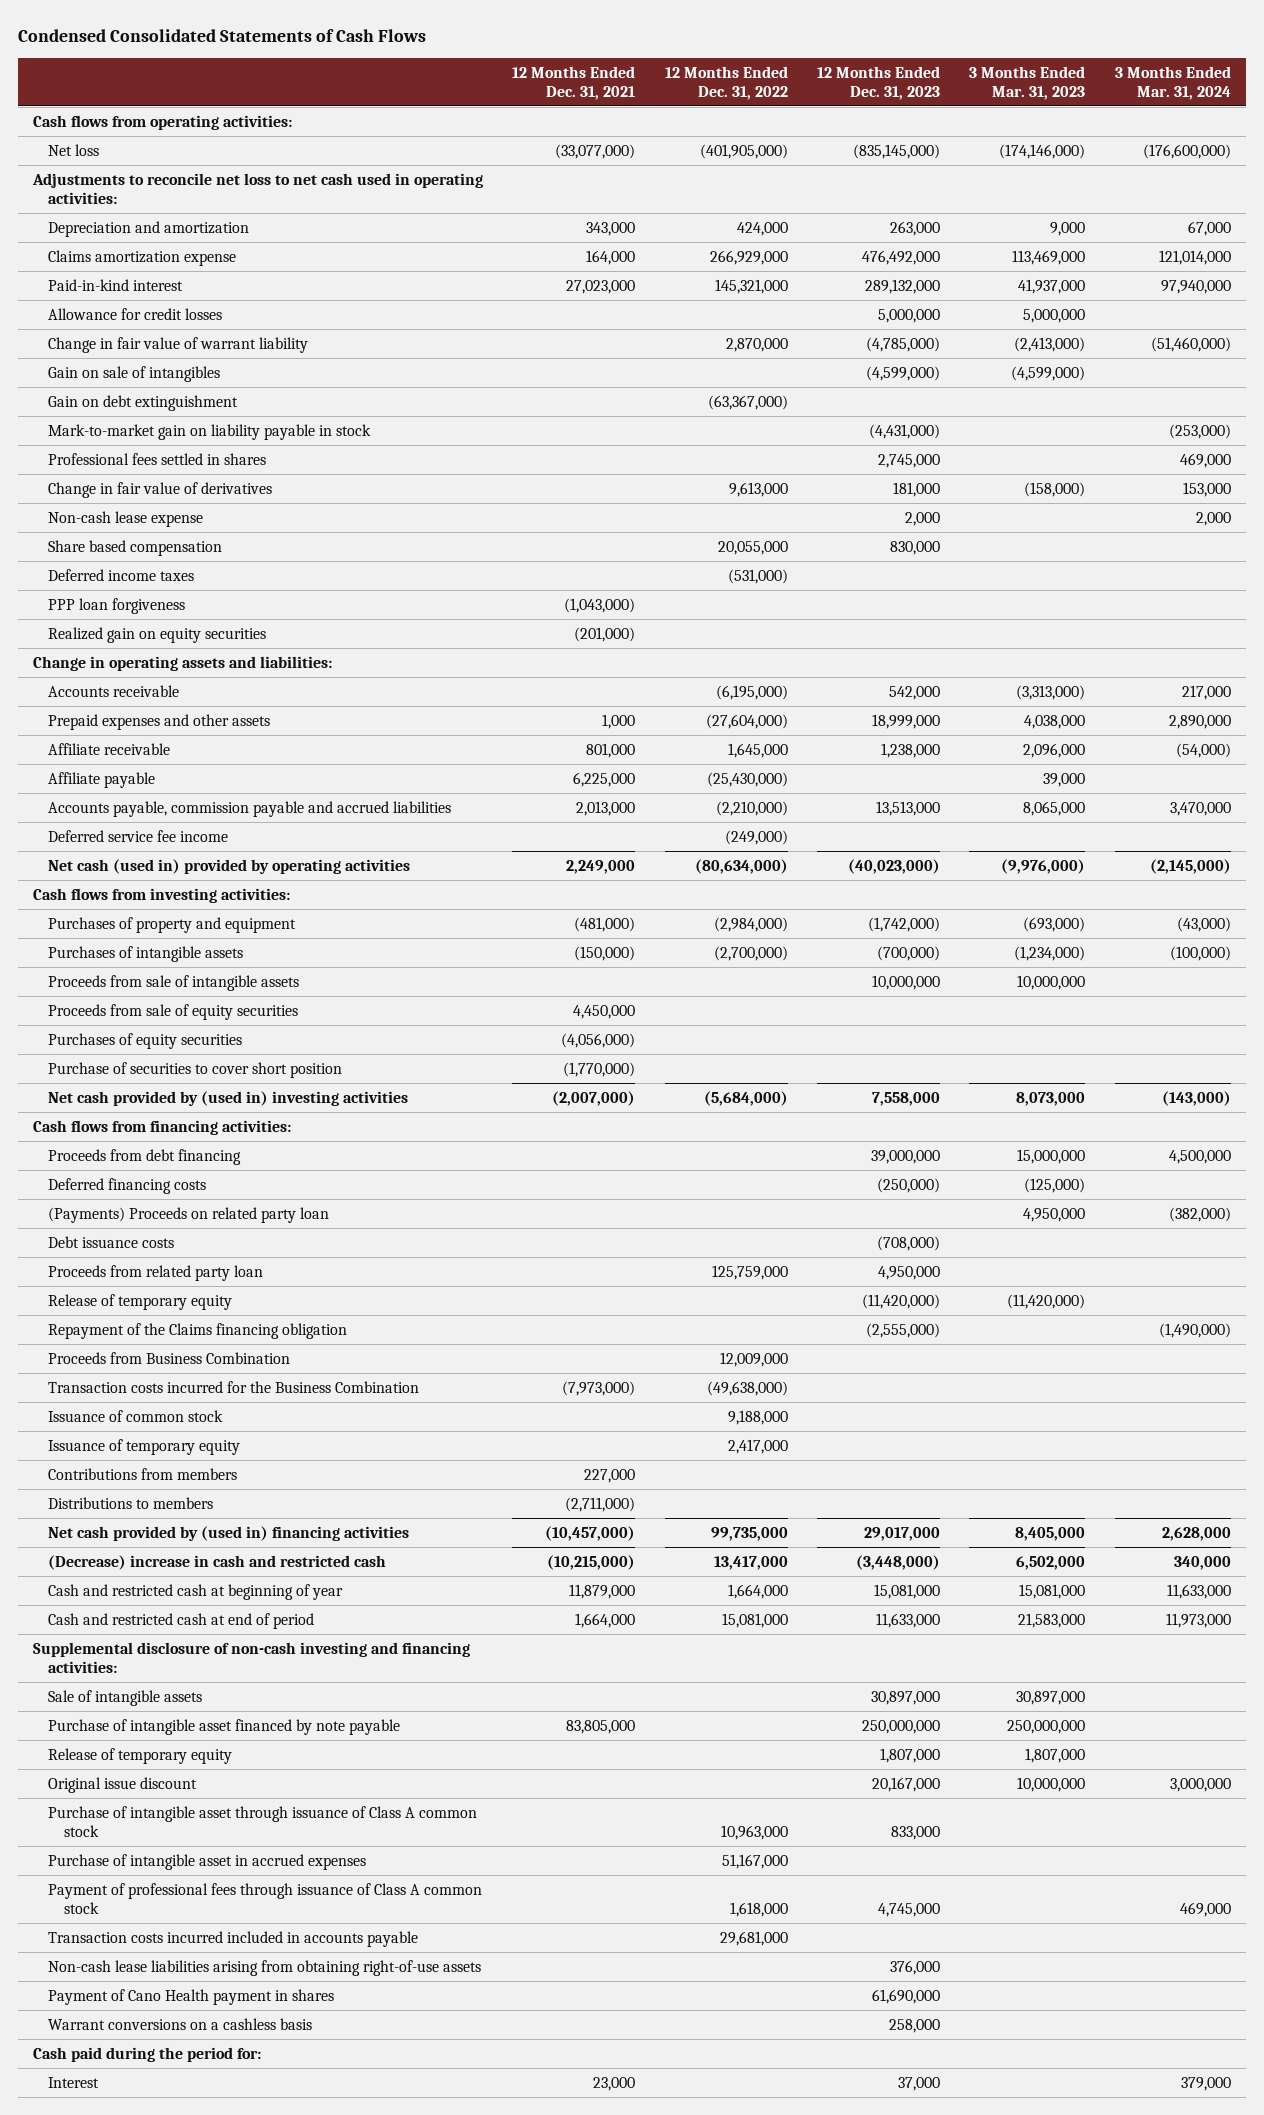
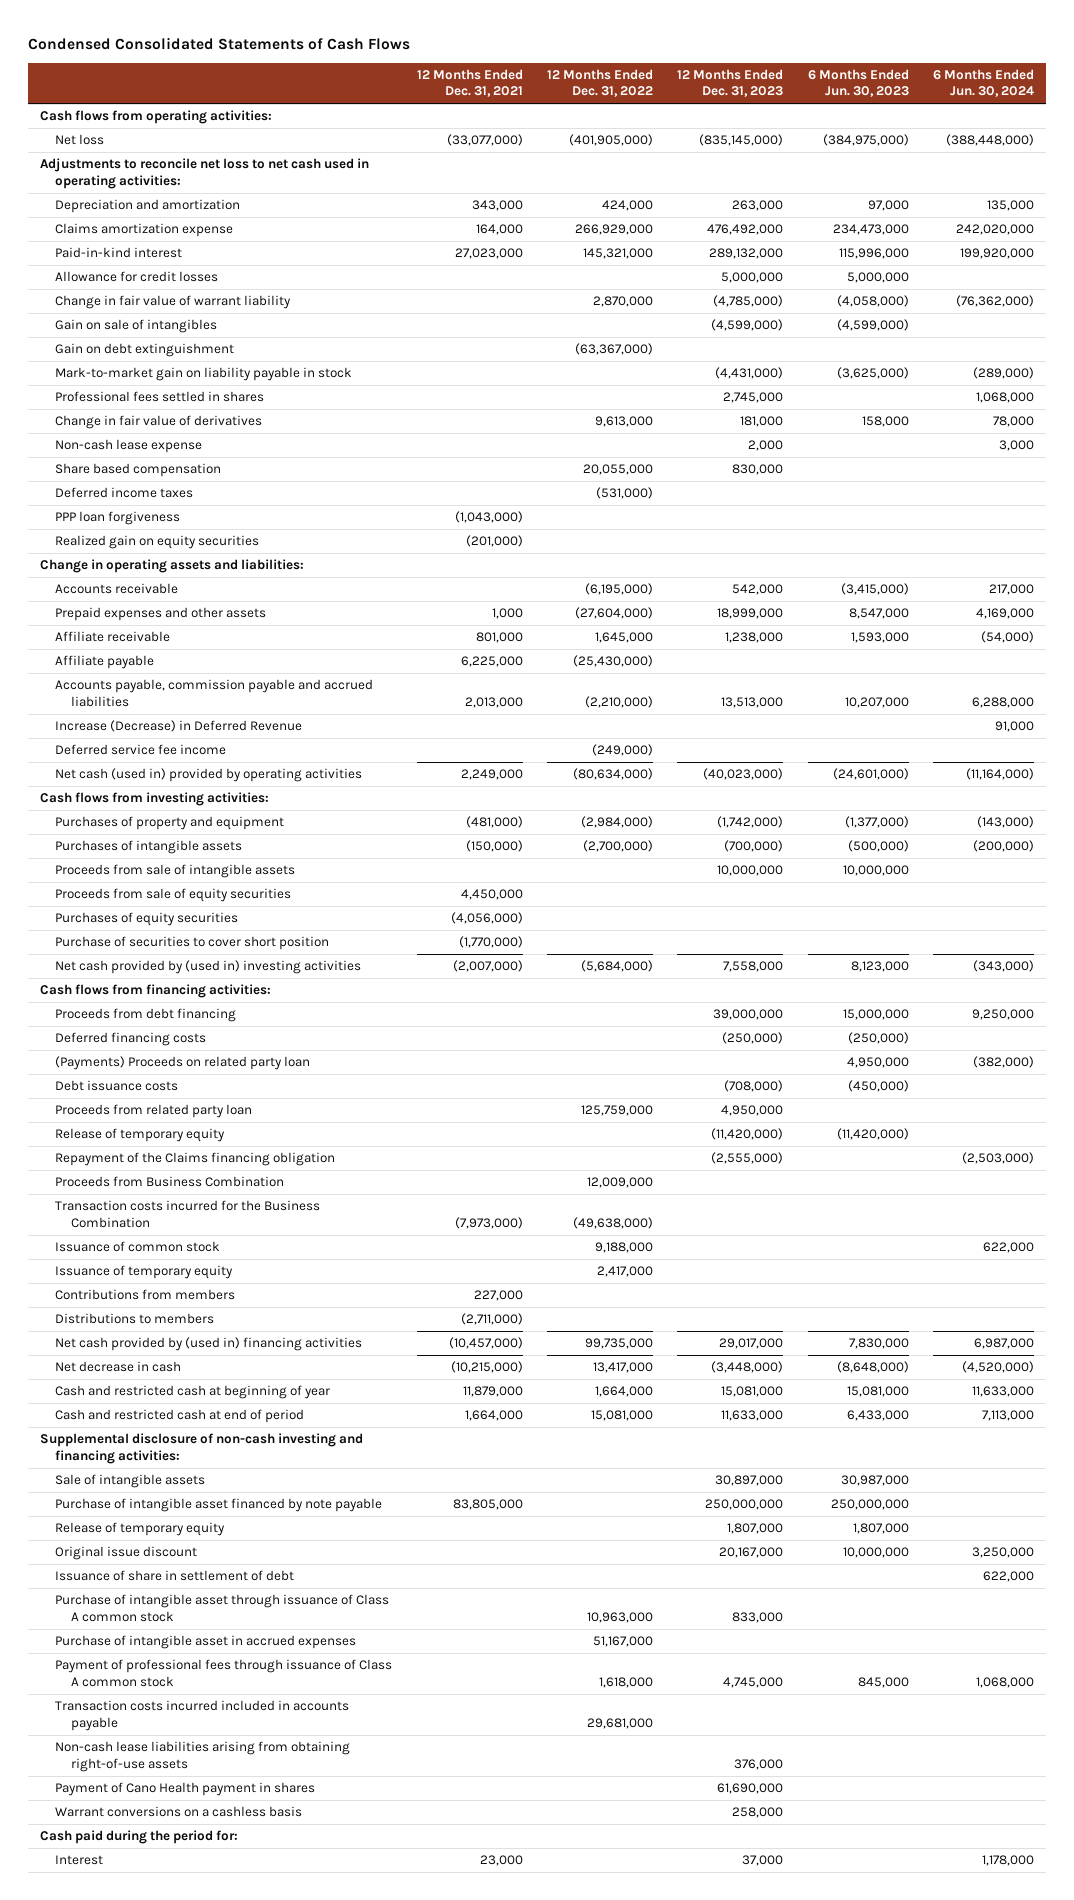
- | 12 Months Ended Dec. 31, 2021 | 12 Months Ended Dec. 31, 2022 | 12 Months Ended Dec. 31, 2023 | 3 Months Ended Mar. 31, 2023 | 3 Months Ended Mar. 31, 2024
+ | 12 Months Ended Dec. 31, 2021 | 12 Months Ended Dec. 31, 2022 | 12 Months Ended Dec. 31, 2023 | 6 Months Ended Jun. 30, 2023 | 6 Months Ended Jun. 30, 2024
+ Increase (Decrease) in Deferred Revenue | | | | | 91,000
- (Decrease) increase in cash and restricted cash | (10,215,000) | 13,417,000 | (3,448,000) | 6,502,000 | 340,000
+ Net decrease in cash | (10,215,000) | 13,417,000 | (3,448,000) | (8,648,000) | (4,520,000)
+ Issuance of share in settlement of debt | | | | | 622,000

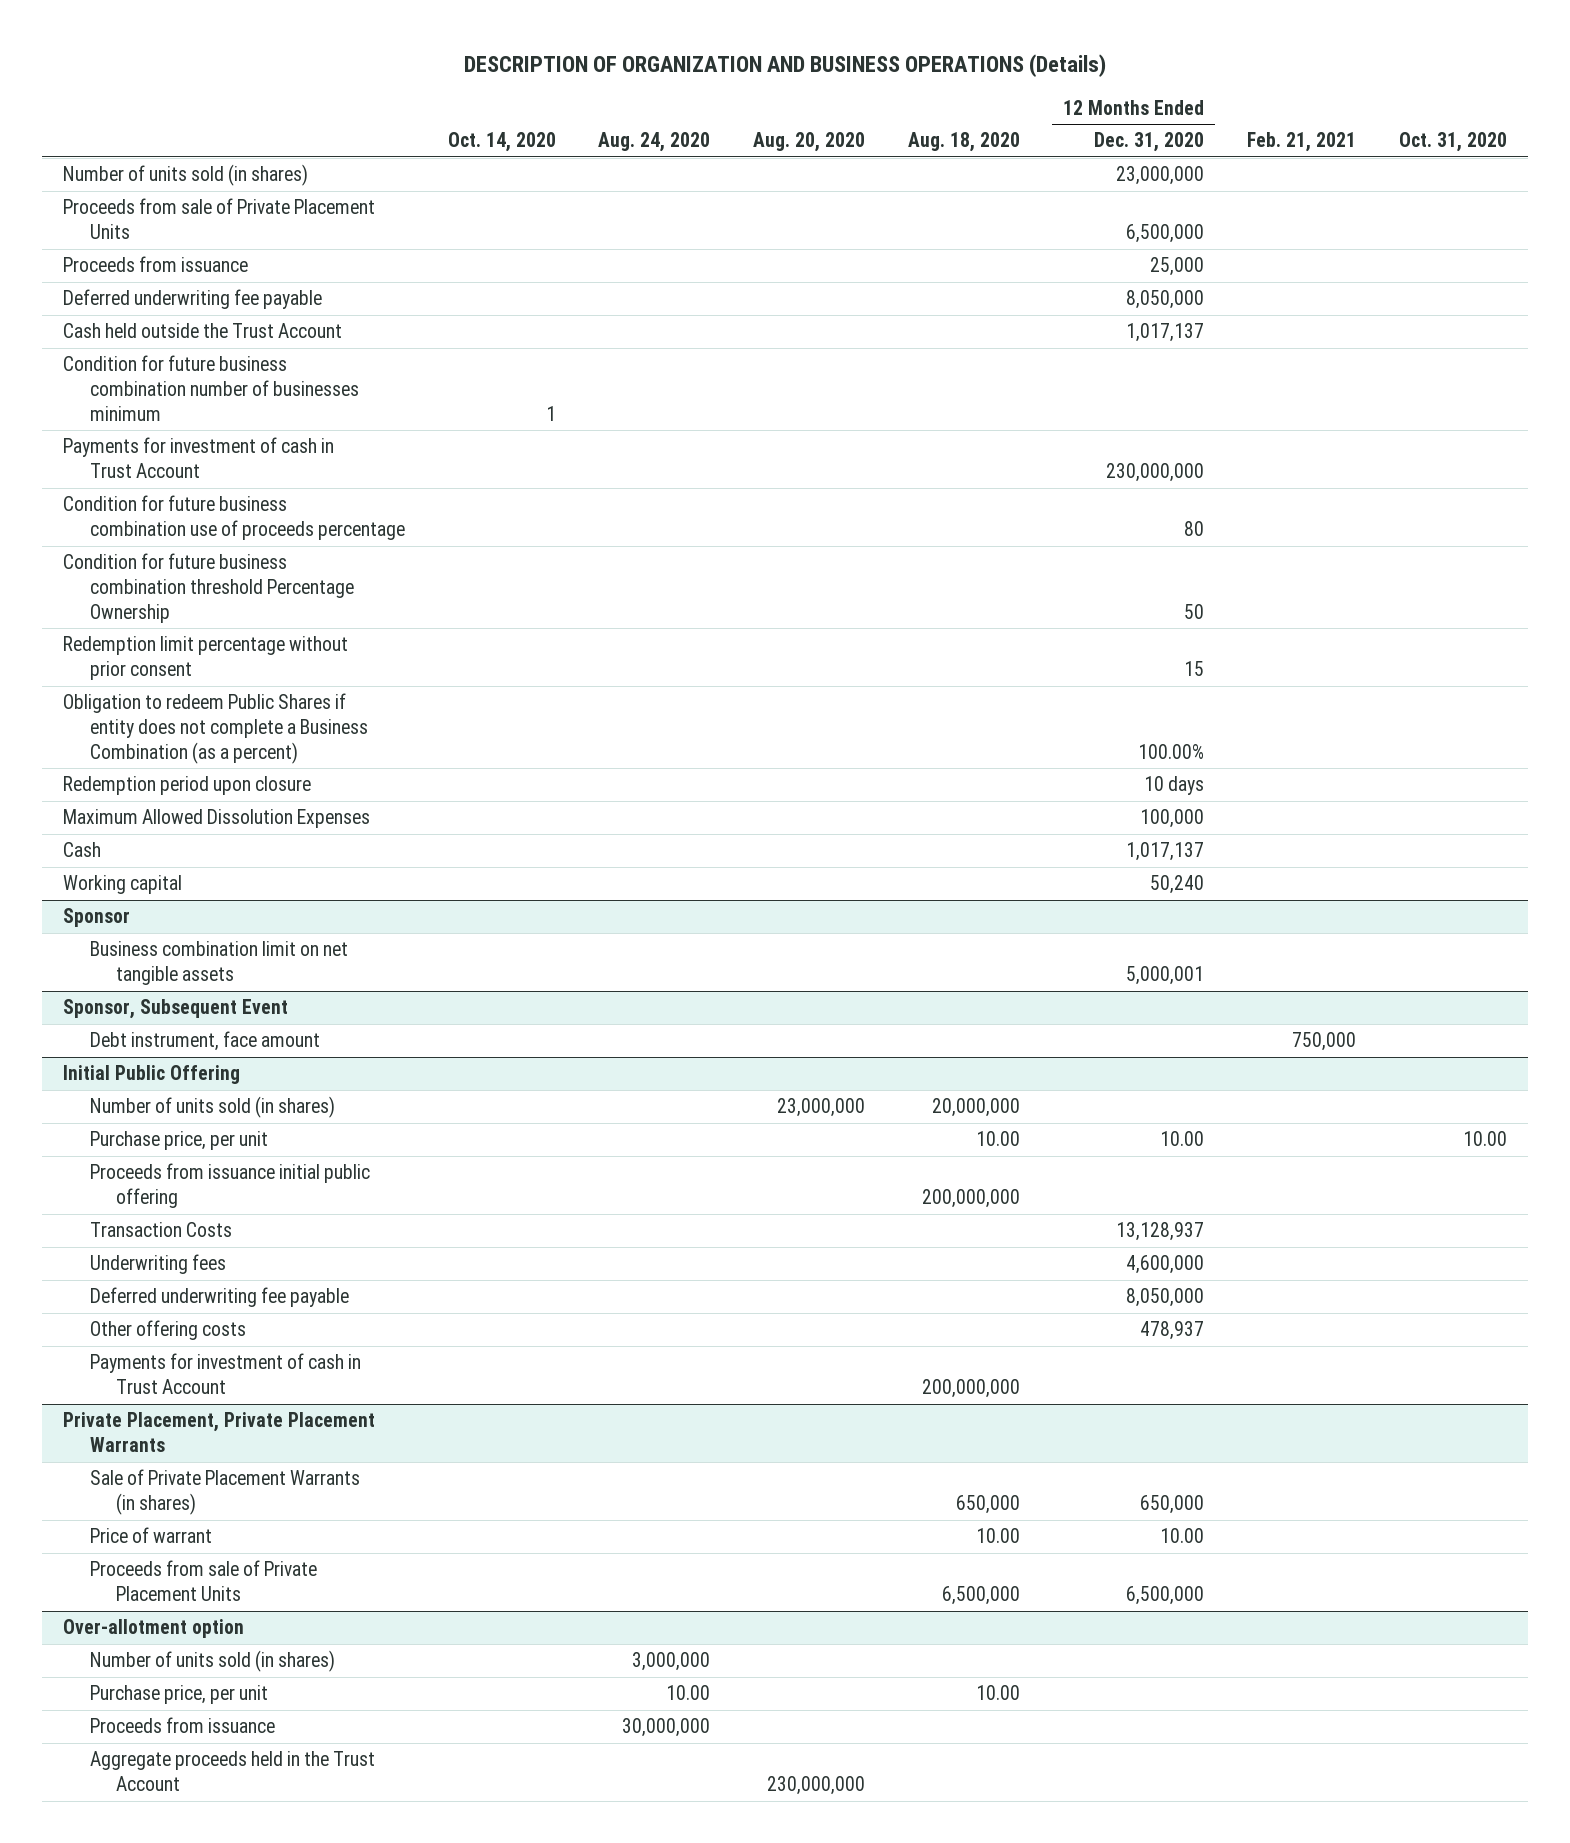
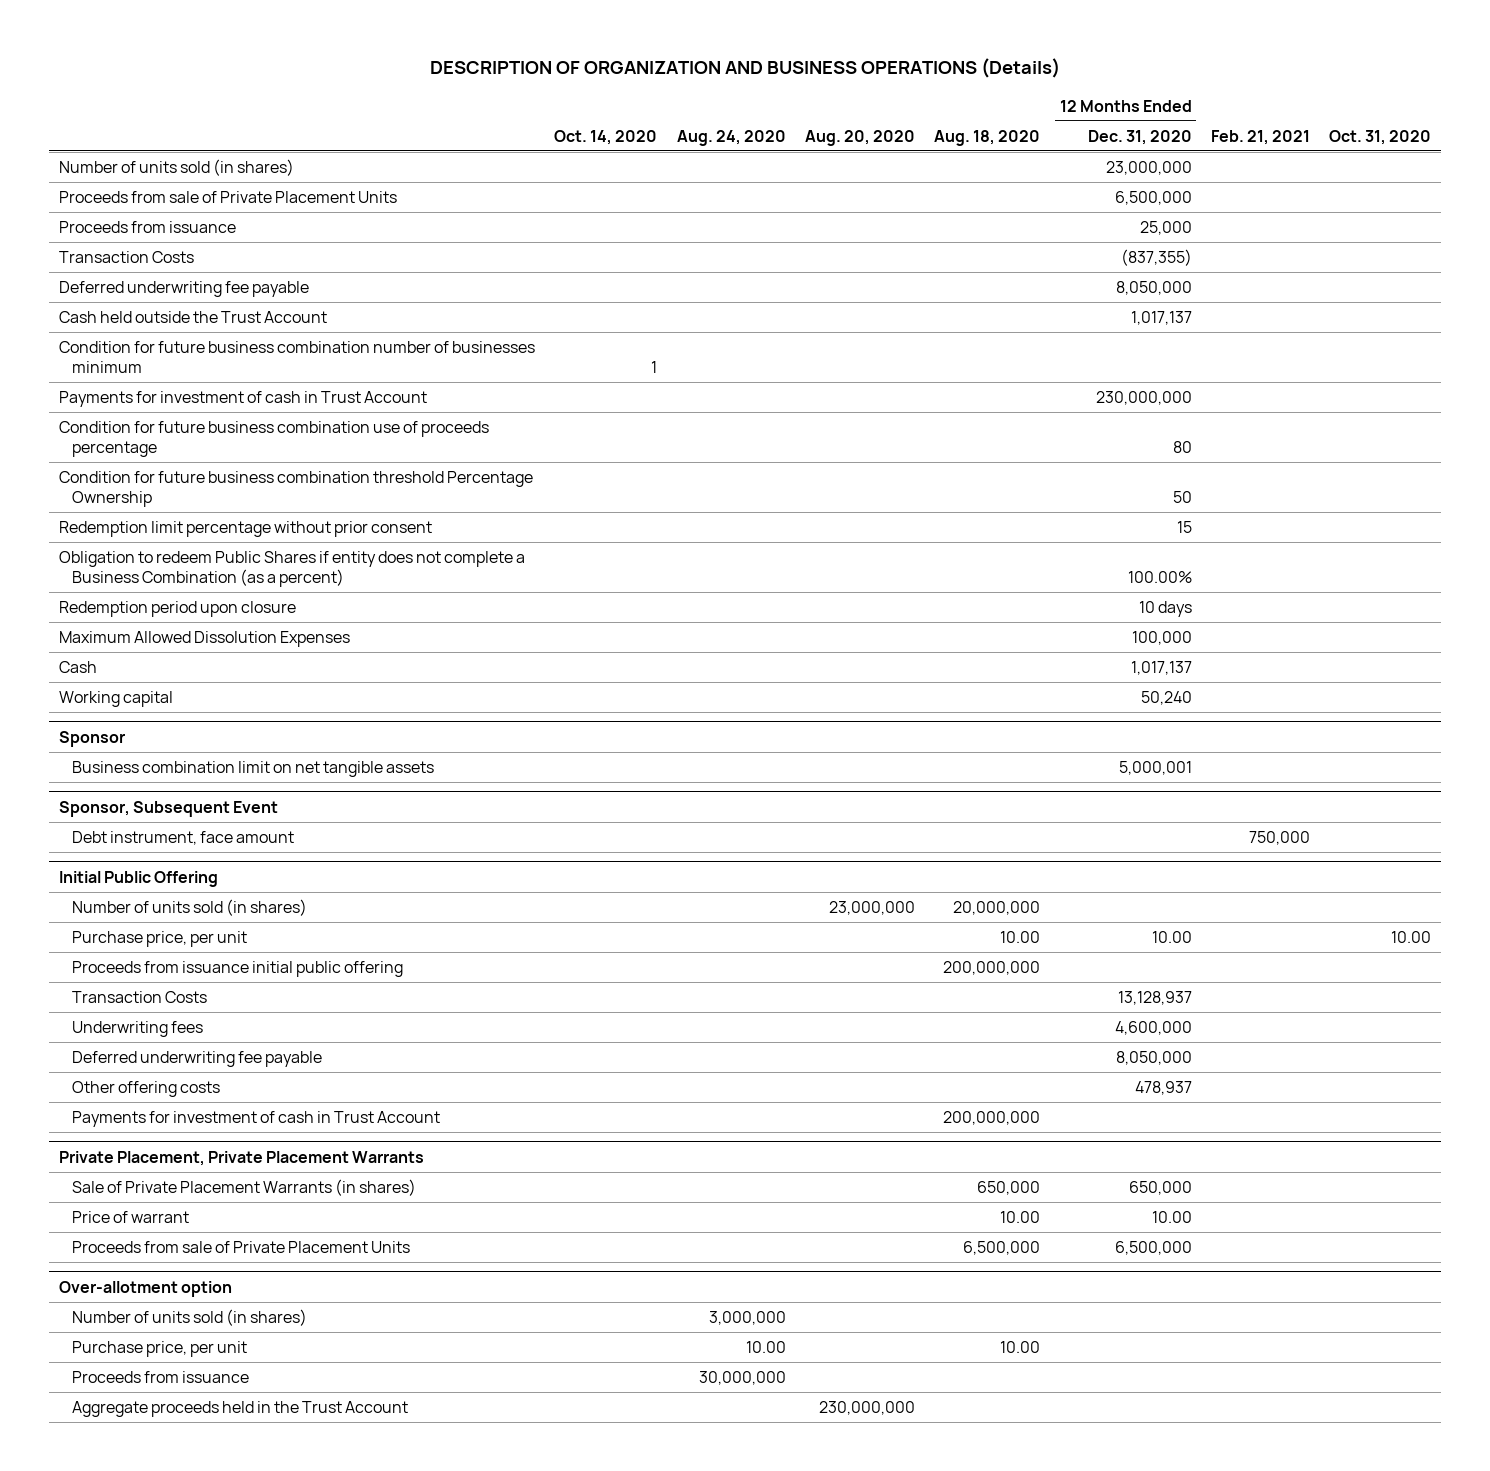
+ Transaction Costs | | | | | (837,355) | |

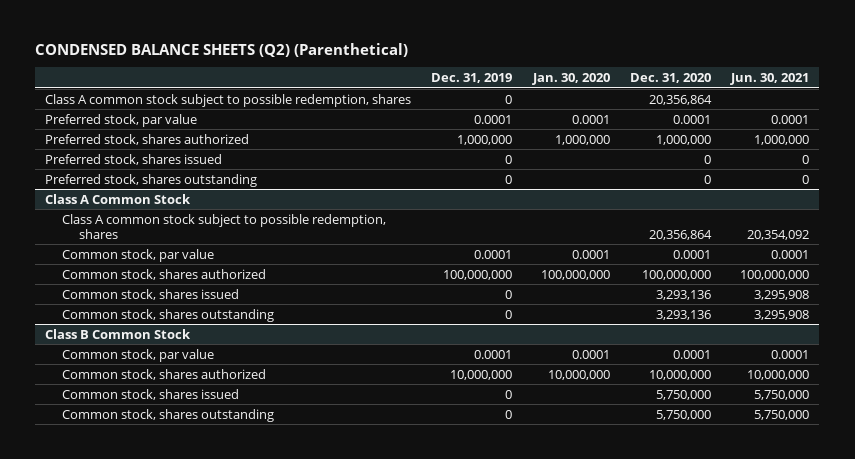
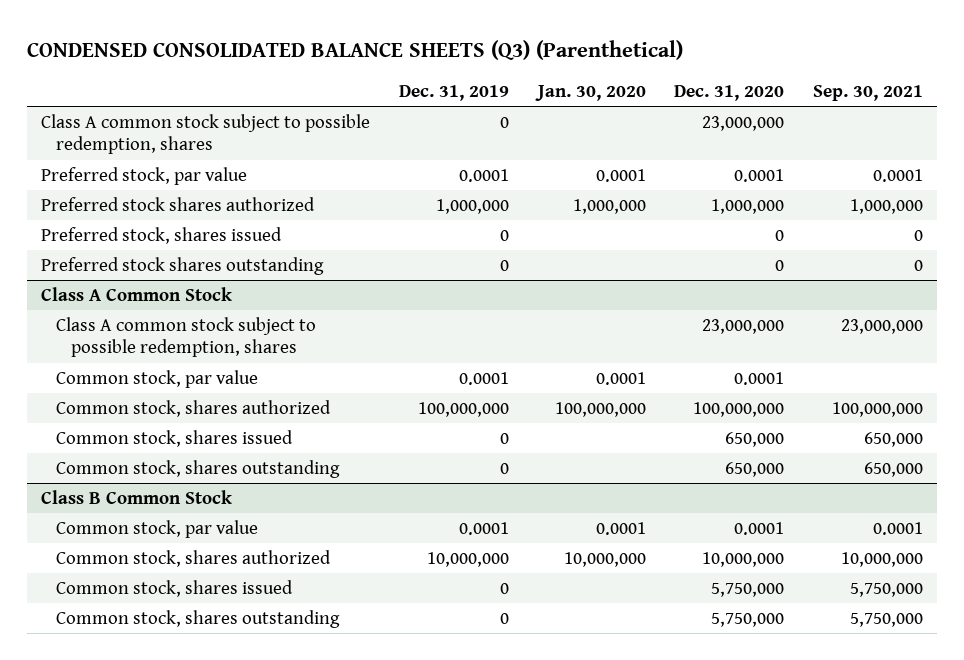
- CONDENSED BALANCE SHEETS (Q2) (Parenthetical)
+ CONDENSED CONSOLIDATED BALANCE SHEETS (Q3) (Parenthetical)
- | Dec. 31, 2019 | Jan. 30, 2020 | Dec. 31, 2020 | Jun. 30, 2021
+ | Dec. 31, 2019 | Jan. 30, 2020 | Dec. 31, 2020 | Sep. 30, 2021
- Class A common stock subject to possible redemption, shares | 0 | | 20,356,864 |
+ Class A common stock subject to possible redemption, shares | 0 | | 23,000,000 |
- Preferred stock, shares authorized | 1,000,000 | 1,000,000 | 1,000,000 | 1,000,000
+ Preferred stock shares authorized | 1,000,000 | 1,000,000 | 1,000,000 | 1,000,000
- Preferred stock, shares outstanding | 0 | | 0 | 0
+ Preferred stock shares outstanding | 0 | | 0 | 0
@ Class A Common Stock
- Class A common stock subject to possible redemption, shares | | | 20,356,864 | 20,354,092
+ Class A common stock subject to possible redemption, shares | | | 23,000,000 | 23,000,000
- Common stock, shares issued | 0 | | 3,293,136 | 3,295,908
- Common stock, shares outstanding | 0 | | 3,293,136 | 3,295,908
+ Common stock, shares issued | 0 | | 650,000 | 650,000
+ Common stock, shares outstanding | 0 | | 650,000 | 650,000

